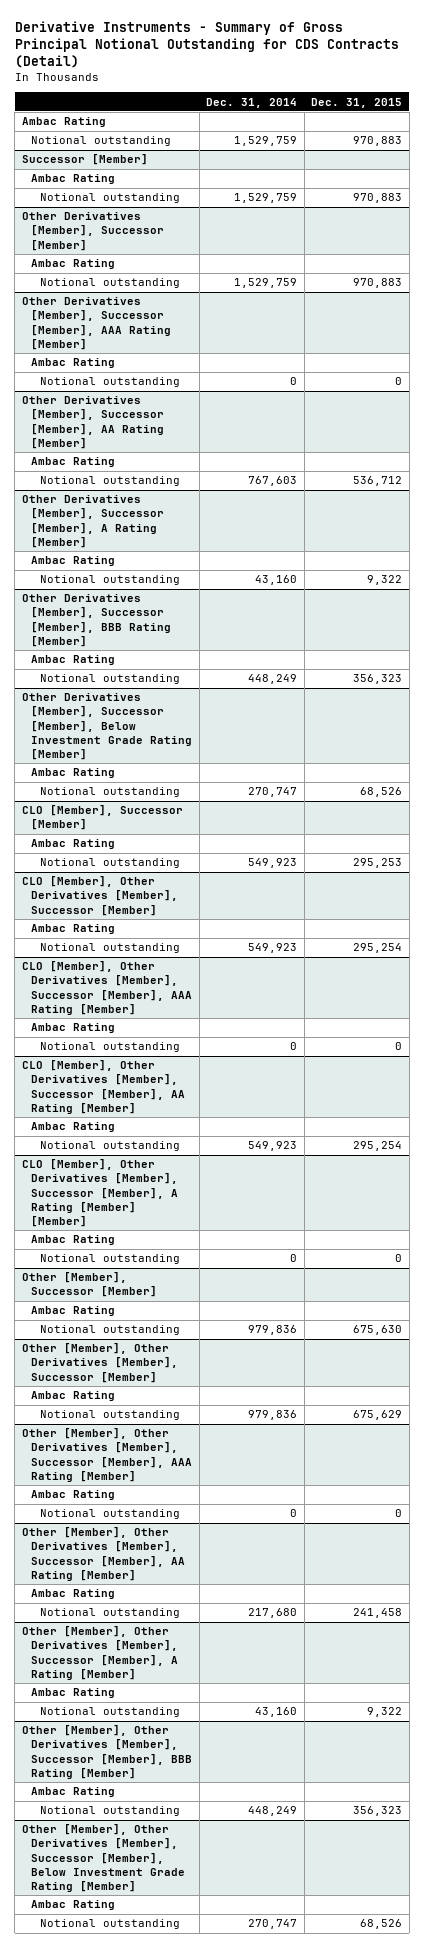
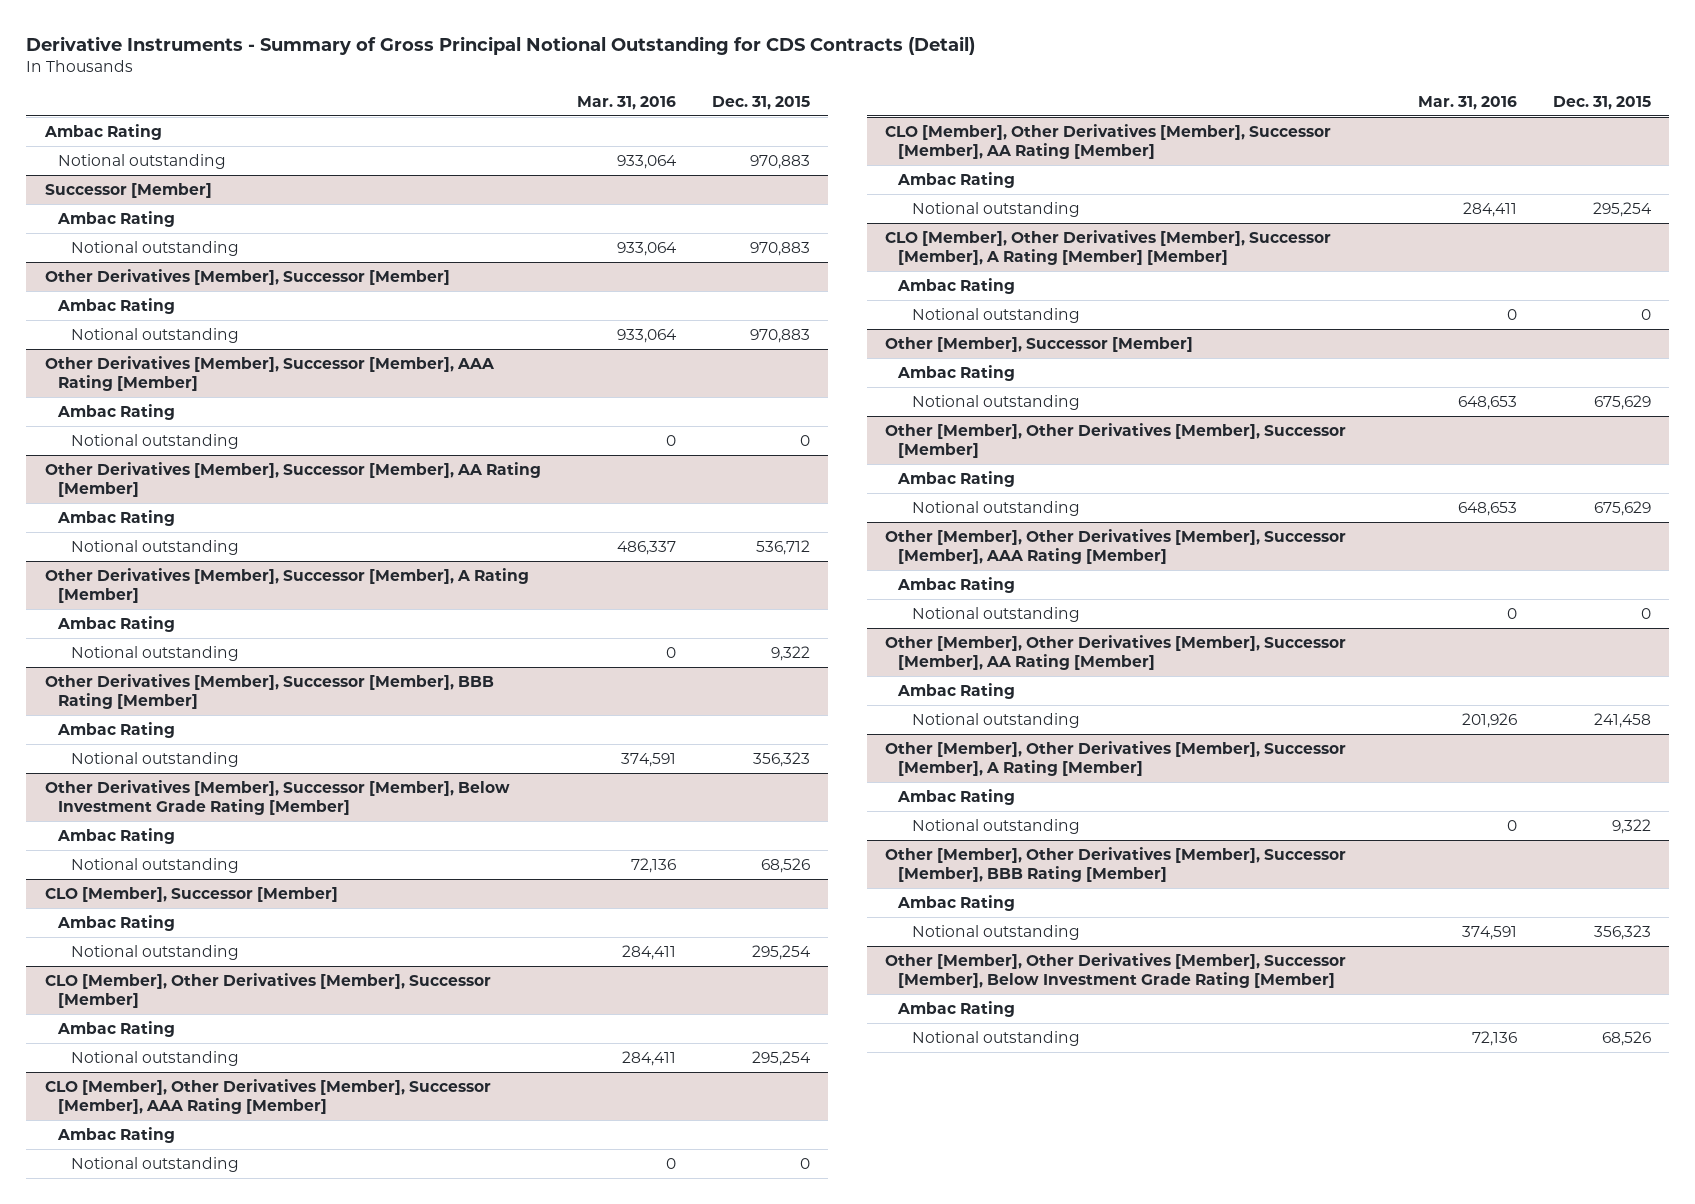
- | Dec. 31, 2014 | Dec. 31, 2015
+ | Mar. 31, 2016 | Dec. 31, 2015
@ CLO [Member], Successor [Member]
- Notional outstanding | 549,923 | 295,253
+ Notional outstanding | 284,411 | 295,254
@ Other [Member], Successor [Member]
- Notional outstanding | 979,836 | 675,630
+ Notional outstanding | 648,653 | 675,629

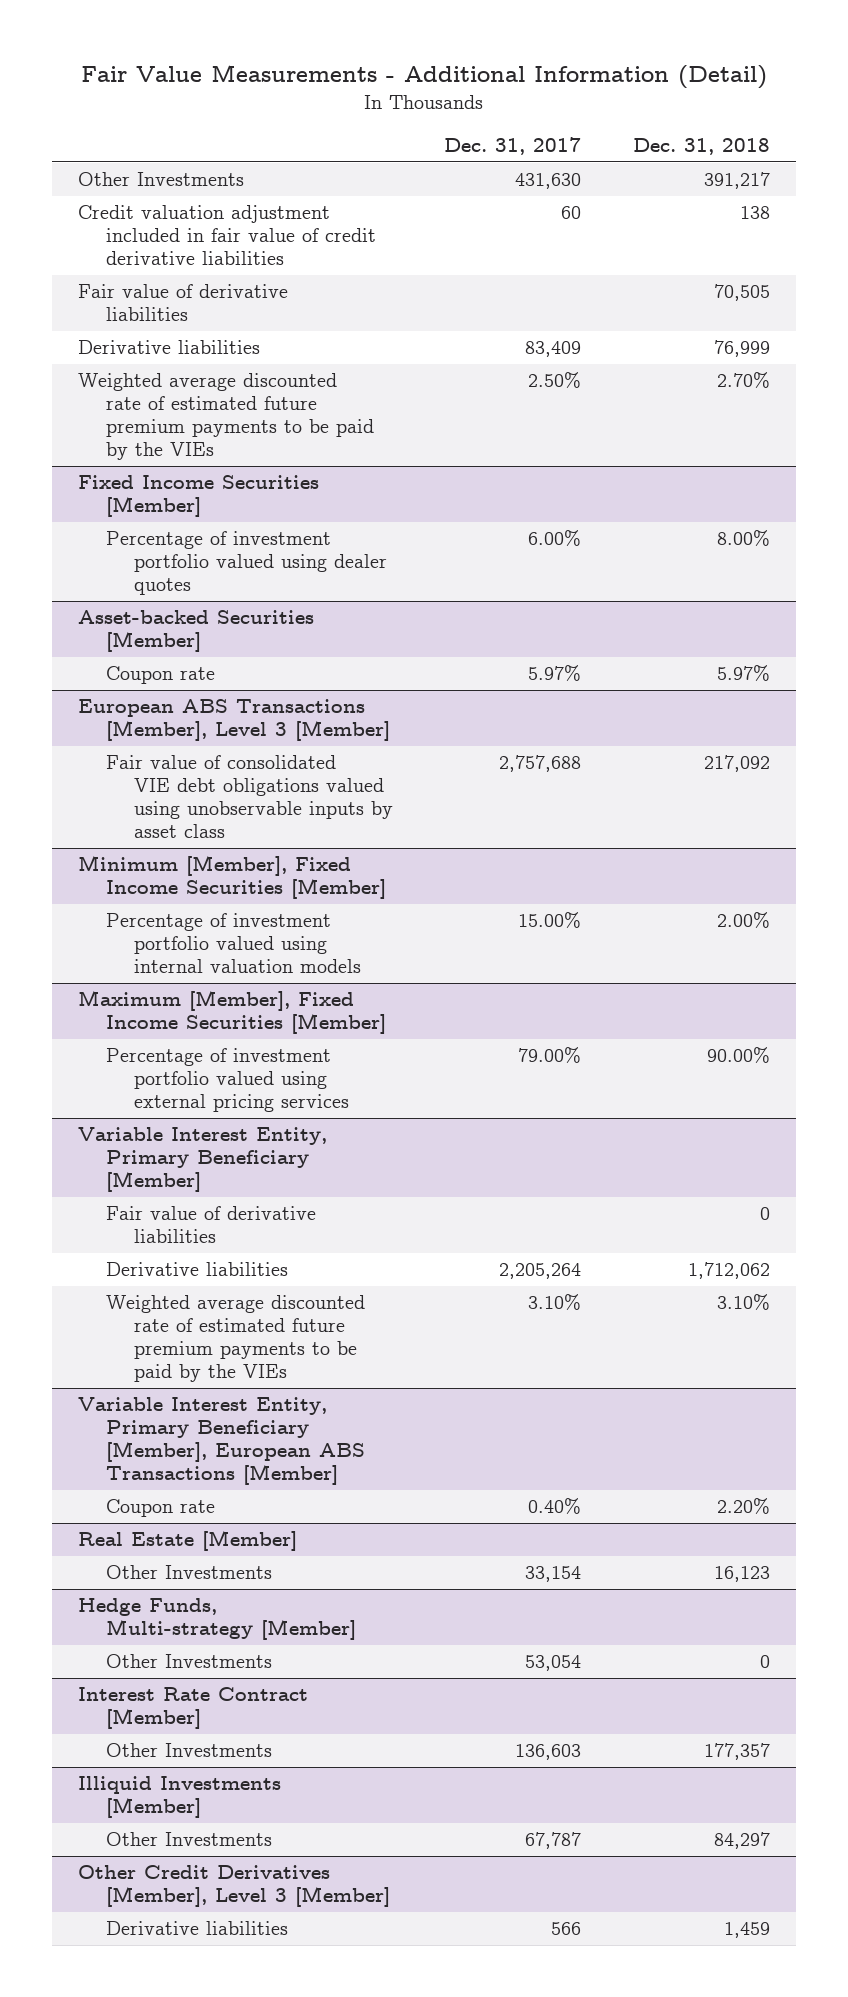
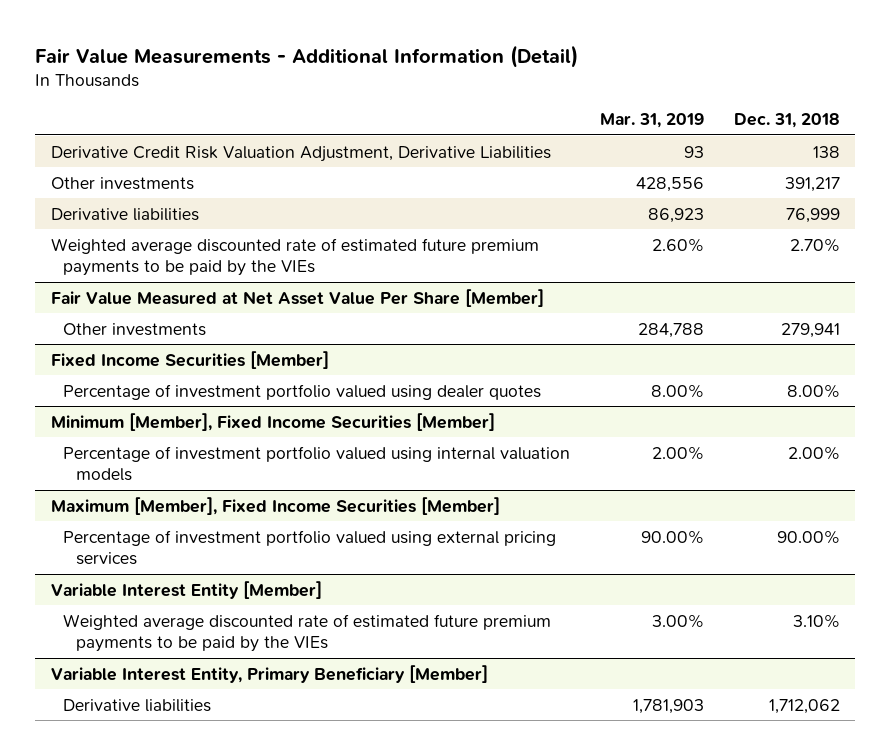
- | Dec. 31, 2017 | Dec. 31, 2018
+ | Mar. 31, 2019 | Dec. 31, 2018
- Other Investments | 431,630 | 391,217
- Credit valuation adjustment included in fair value of credit derivative liabilities | 60 | 138
- Fair value of derivative liabilities | | 70,505
+ Derivative Credit Risk Valuation Adjustment, Derivative Liabilities | 93 | 138
+ Other investments | 428,556 | 391,217
+ Fair Value Measured at Net Asset Value Per Share [Member]
+ Other investments | 284,788 | 279,941
- Asset-backed Securities [Member]
- Coupon rate | 5.97% | 5.97%
- European ABS Transactions [Member], Level 3 [Member]
- Fair value of consolidated VIE debt obligations valued using unobservable inputs by asset class | 2,757,688 | 217,092
+ Variable Interest Entity [Member]
+ Weighted average discounted rate of estimated future premium payments to be paid by the VIEs | 3.00% | 3.10%
@ Variable Interest Entity, Primary Beneficiary [Member]
- Fair value of derivative liabilities | | 0
- Weighted average discounted rate of estimated future premium payments to be paid by the VIEs | 3.10% | 3.10%
- Variable Interest Entity, Primary Beneficiary [Member], European ABS Transactions [Member]
- Coupon rate | 0.40% | 2.20%
- Real Estate [Member]
- Other Investments | 33,154 | 16,123
- Hedge Funds, Multi-strategy [Member]
- Other Investments | 53,054 | 0
- Interest Rate Contract [Member]
- Other Investments | 136,603 | 177,357
- Illiquid Investments [Member]
- Other Investments | 67,787 | 84,297
- Other Credit Derivatives [Member], Level 3 [Member]
- Derivative liabilities | 566 | 1,459

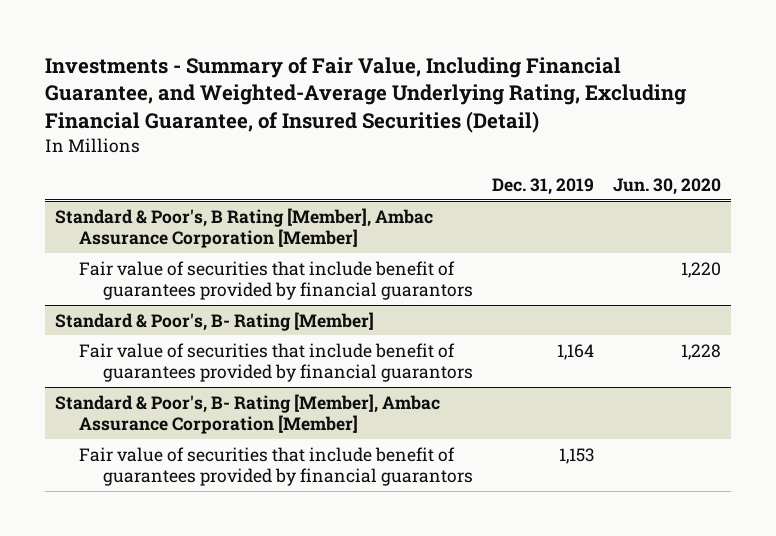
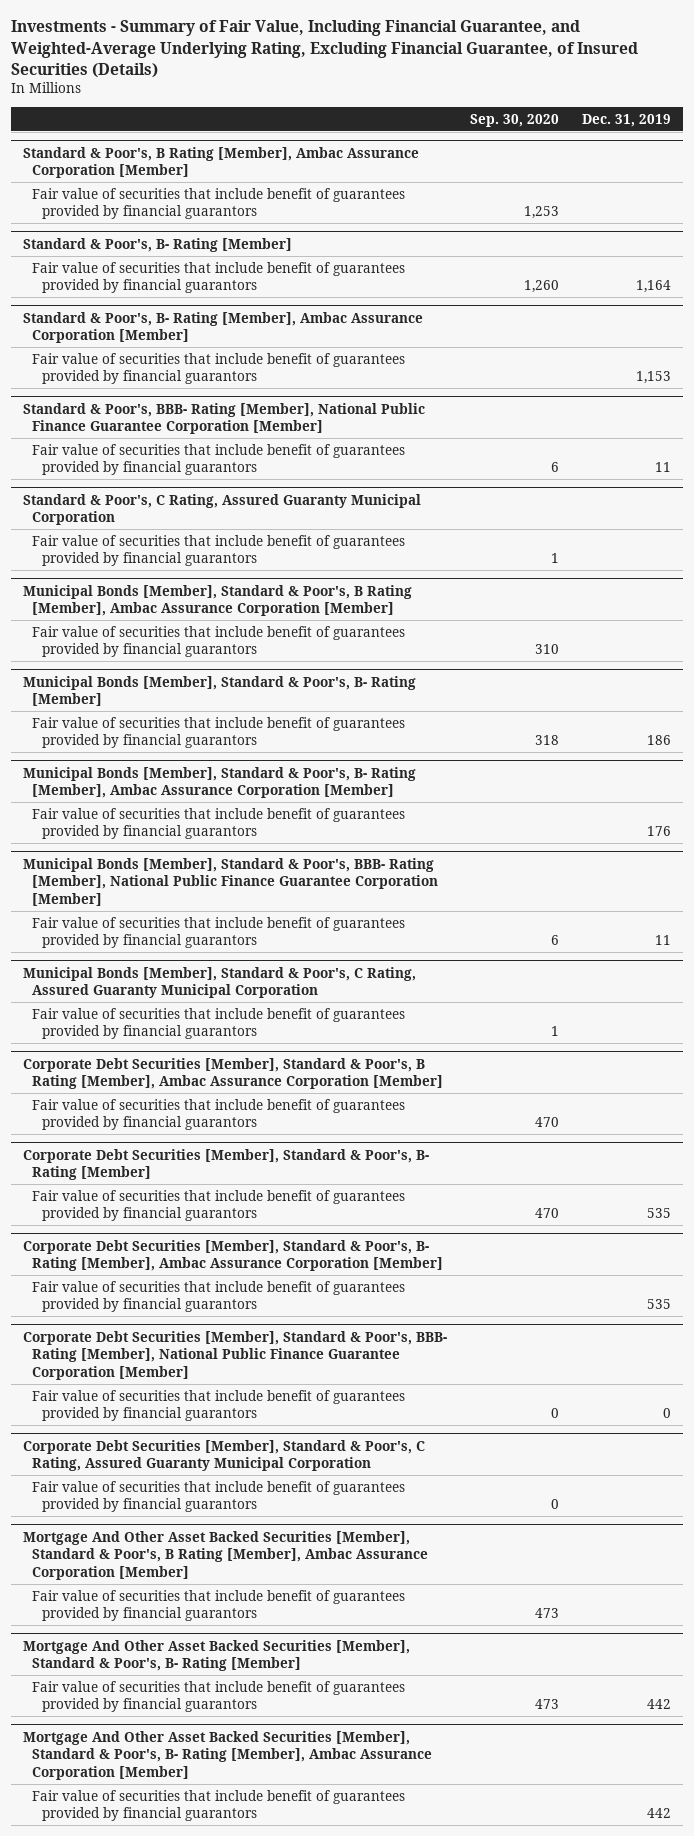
- Investments - Summary of Fair Value, Including Financial Guarantee, and Weighted-Average Underlying Rating, Excluding Financial Guarantee, of Insured Securities (Detail)
+ Investments - Summary of Fair Value, Including Financial Guarantee, and Weighted-Average Underlying Rating, Excluding Financial Guarantee, of Insured Securities (Details)
- | Dec. 31, 2019 | Jun. 30, 2020
+ | Sep. 30, 2020 | Dec. 31, 2019
+ Standard & Poor's, BBB- Rating [Member], National Public Finance Guarantee Corporation [Member]
+ Fair value of securities that include benefit of guarantees provided by financial guarantors | 6 | 11
+ Standard & Poor's, C Rating, Assured Guaranty Municipal Corporation
+ Fair value of securities that include benefit of guarantees provided by financial guarantors | 1 |
+ Municipal Bonds [Member], Standard & Poor's, B Rating [Member], Ambac Assurance Corporation [Member]
+ Fair value of securities that include benefit of guarantees provided by financial guarantors | 310 |
+ Municipal Bonds [Member], Standard & Poor's, B- Rating [Member]
+ Fair value of securities that include benefit of guarantees provided by financial guarantors | 318 | 186
+ Municipal Bonds [Member], Standard & Poor's, B- Rating [Member], Ambac Assurance Corporation [Member]
+ Fair value of securities that include benefit of guarantees provided by financial guarantors | | 176
+ Municipal Bonds [Member], Standard & Poor's, BBB- Rating [Member], National Public Finance Guarantee Corporation [Member]
+ Fair value of securities that include benefit of guarantees provided by financial guarantors | 6 | 11
+ Municipal Bonds [Member], Standard & Poor's, C Rating, Assured Guaranty Municipal Corporation
+ Fair value of securities that include benefit of guarantees provided by financial guarantors | 1 |
+ Corporate Debt Securities [Member], Standard & Poor's, B Rating [Member], Ambac Assurance Corporation [Member]
+ Fair value of securities that include benefit of guarantees provided by financial guarantors | 470 |
+ Corporate Debt Securities [Member], Standard & Poor's, B- Rating [Member]
+ Fair value of securities that include benefit of guarantees provided by financial guarantors | 470 | 535
+ Corporate Debt Securities [Member], Standard & Poor's, B- Rating [Member], Ambac Assurance Corporation [Member]
+ Fair value of securities that include benefit of guarantees provided by financial guarantors | | 535
+ Corporate Debt Securities [Member], Standard & Poor's, BBB- Rating [Member], National Public Finance Guarantee Corporation [Member]
+ Fair value of securities that include benefit of guarantees provided by financial guarantors | 0 | 0
+ Corporate Debt Securities [Member], Standard & Poor's, C Rating, Assured Guaranty Municipal Corporation
+ Fair value of securities that include benefit of guarantees provided by financial guarantors | 0 |
+ Mortgage And Other Asset Backed Securities [Member], Standard & Poor's, B Rating [Member], Ambac Assurance Corporation [Member]
+ Fair value of securities that include benefit of guarantees provided by financial guarantors | 473 |
+ Mortgage And Other Asset Backed Securities [Member], Standard & Poor's, B- Rating [Member]
+ Fair value of securities that include benefit of guarantees provided by financial guarantors | 473 | 442
+ Mortgage And Other Asset Backed Securities [Member], Standard & Poor's, B- Rating [Member], Ambac Assurance Corporation [Member]
+ Fair value of securities that include benefit of guarantees provided by financial guarantors | | 442

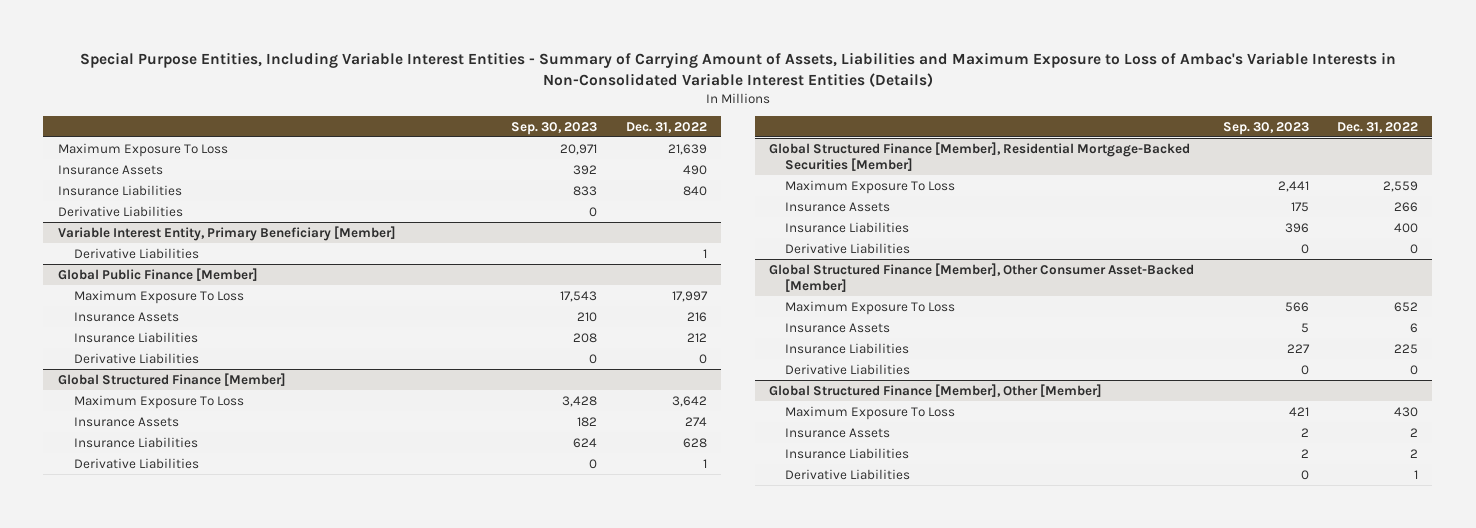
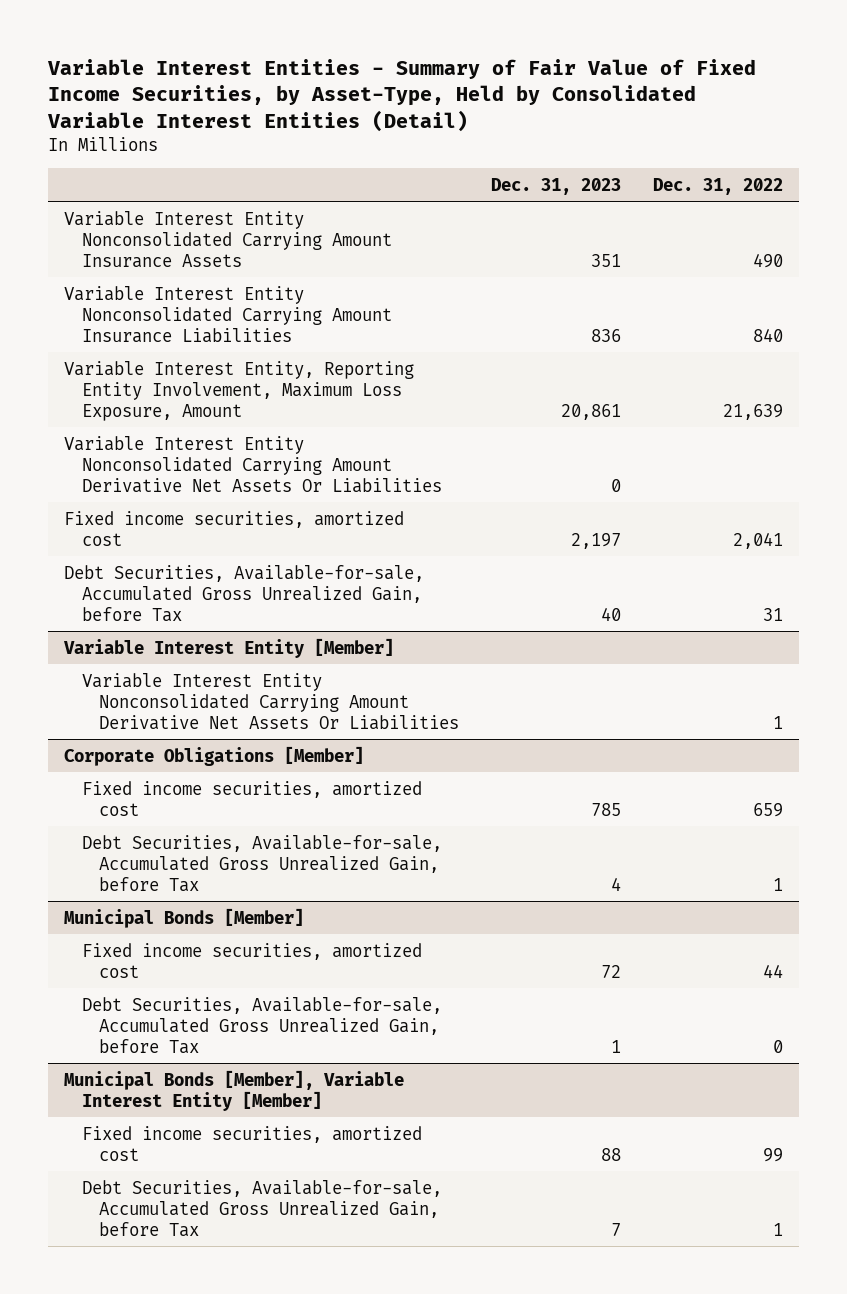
- Special Purpose Entities, Including Variable Interest Entities - Summary of Carrying Amount of Assets, Liabilities and Maximum Exposure to Loss of Ambac's Variable Interests in Non-Consolidated Variable Interest Entities (Details)
+ Variable Interest Entities - Summary of Fair Value of Fixed Income Securities, by Asset-Type, Held by Consolidated Variable Interest Entities (Detail)
- | Sep. 30, 2023 | Dec. 31, 2022
+ | Dec. 31, 2023 | Dec. 31, 2022
- Maximum Exposure To Loss | 20,971 | 21,639
- Insurance Assets | 392 | 490
- Insurance Liabilities | 833 | 840
- Derivative Liabilities | 0 |
- Variable Interest Entity, Primary Beneficiary [Member]
- Derivative Liabilities | | 1
- Global Public Finance [Member]
- Maximum Exposure To Loss | 17,543 | 17,997
- Insurance Assets | 210 | 216
- Insurance Liabilities | 208 | 212
- Derivative Liabilities | 0 | 0
- Global Structured Finance [Member]
- Maximum Exposure To Loss | 3,428 | 3,642
- Insurance Assets | 182 | 274
- Insurance Liabilities | 624 | 628
- Derivative Liabilities | 0 | 1
- Global Structured Finance [Member], Residential Mortgage-Backed Securities [Member]
- Maximum Exposure To Loss | 2,441 | 2,559
- Insurance Assets | 175 | 266
- Insurance Liabilities | 396 | 400
- Derivative Liabilities | 0 | 0
- Global Structured Finance [Member], Other Consumer Asset-Backed [Member]
- Maximum Exposure To Loss | 566 | 652
- Insurance Assets | 5 | 6
- Insurance Liabilities | 227 | 225
- Derivative Liabilities | 0 | 0
- Global Structured Finance [Member], Other [Member]
- Maximum Exposure To Loss | 421 | 430
- Insurance Assets | 2 | 2
- Insurance Liabilities | 2 | 2
- Derivative Liabilities | 0 | 1
+ Variable Interest Entity Nonconsolidated Carrying Amount Insurance Assets | 351 | 490
+ Variable Interest Entity Nonconsolidated Carrying Amount Insurance Liabilities | 836 | 840
+ Variable Interest Entity, Reporting Entity Involvement, Maximum Loss Exposure, Amount | 20,861 | 21,639
+ Variable Interest Entity Nonconsolidated Carrying Amount Derivative Net Assets Or Liabilities | 0 |
+ Fixed income securities, amortized cost | 2,197 | 2,041
+ Debt Securities, Available-for-sale, Accumulated Gross Unrealized Gain, before Tax | 40 | 31
+ Variable Interest Entity [Member]
+ Variable Interest Entity Nonconsolidated Carrying Amount Derivative Net Assets Or Liabilities | | 1
+ Corporate Obligations [Member]
+ Fixed income securities, amortized cost | 785 | 659
+ Debt Securities, Available-for-sale, Accumulated Gross Unrealized Gain, before Tax | 4 | 1
+ Municipal Bonds [Member]
+ Fixed income securities, amortized cost | 72 | 44
+ Debt Securities, Available-for-sale, Accumulated Gross Unrealized Gain, before Tax | 1 | 0
+ Municipal Bonds [Member], Variable Interest Entity [Member]
+ Fixed income securities, amortized cost | 88 | 99
+ Debt Securities, Available-for-sale, Accumulated Gross Unrealized Gain, before Tax | 7 | 1

